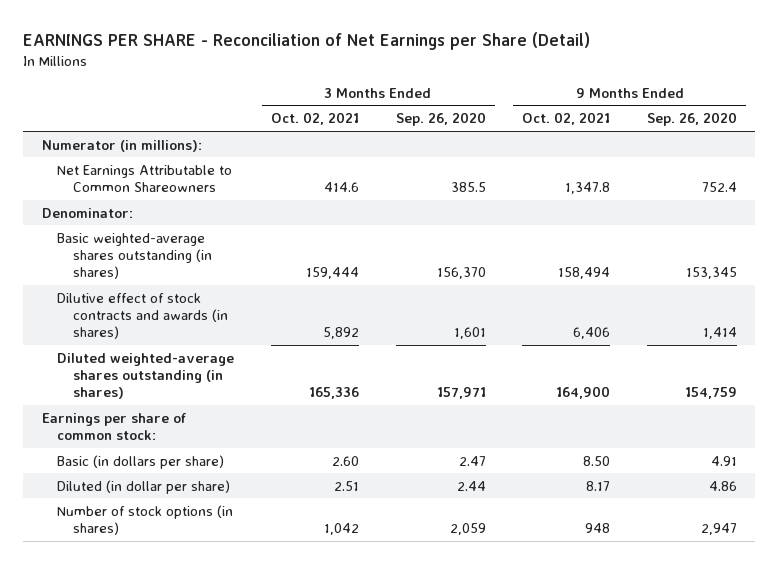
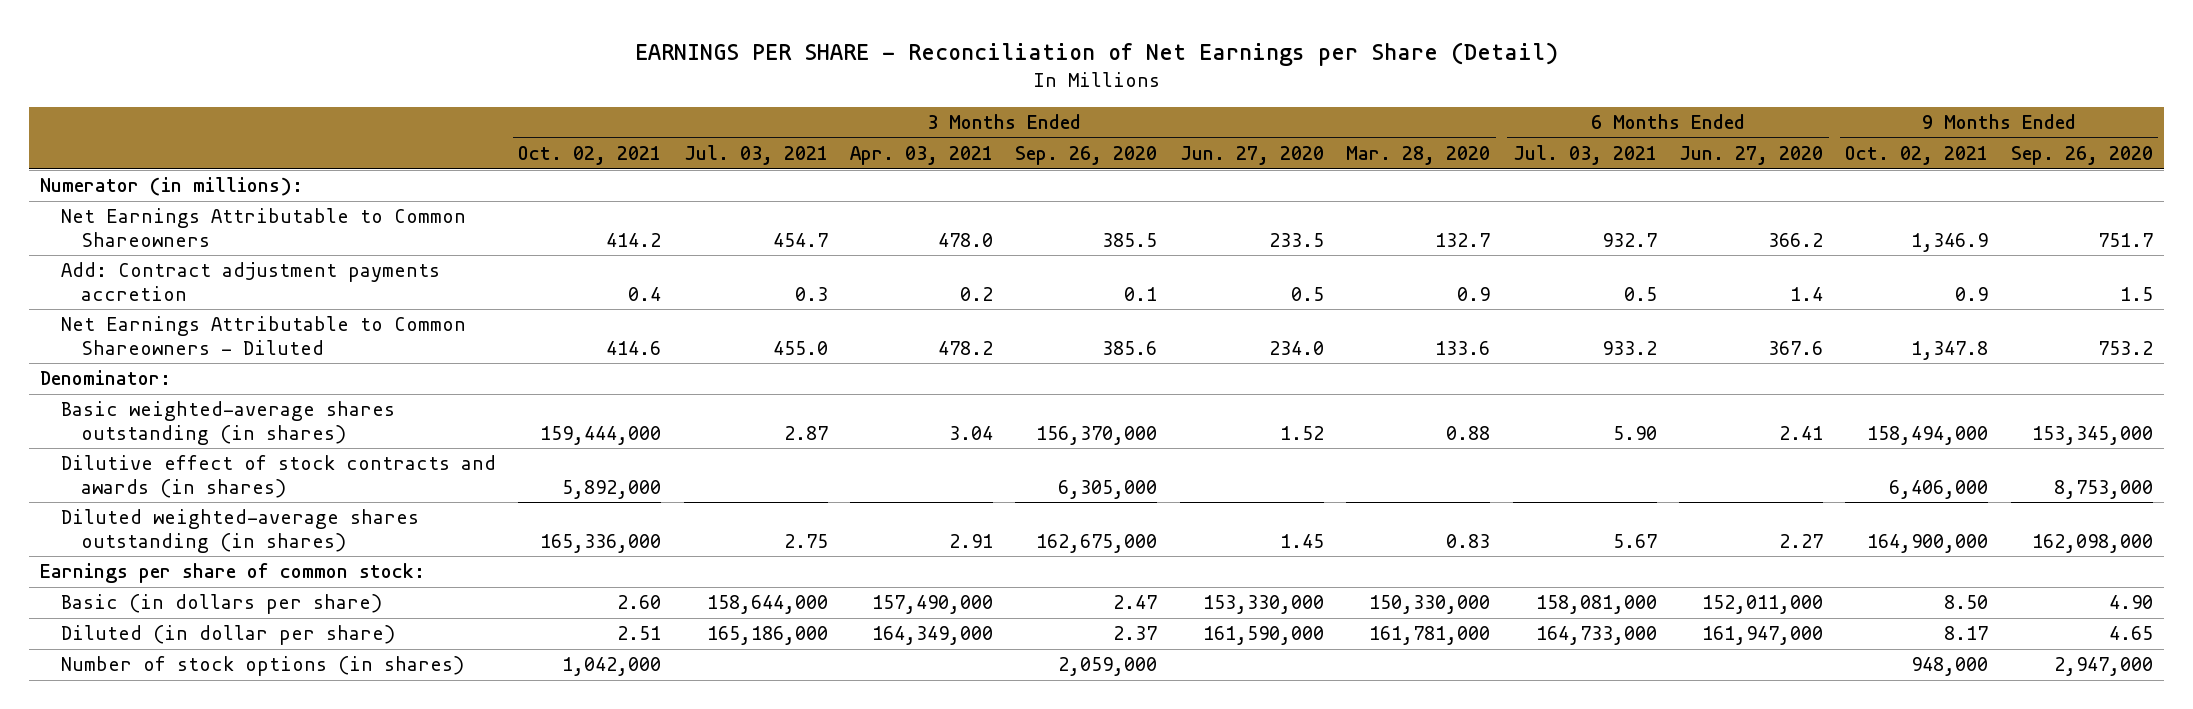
- | 3 Months Ended Oct. 02, 2021 | 3 Months Ended Sep. 26, 2020 | 9 Months Ended Oct. 02, 2021 | 9 Months Ended Sep. 26, 2020
+ | 3 Months Ended Oct. 02, 2021 | 3 Months Ended Jul. 03, 2021 | 3 Months Ended Apr. 03, 2021 | 3 Months Ended Sep. 26, 2020 | 3 Months Ended Jun. 27, 2020 | 3 Months Ended Mar. 28, 2020 | 6 Months Ended Jul. 03, 2021 | 6 Months Ended Jun. 27, 2020 | 9 Months Ended Oct. 02, 2021 | 9 Months Ended Sep. 26, 2020
- Net Earnings Attributable to Common Shareowners | 414.6 | 385.5 | 1,347.8 | 752.4
+ Net Earnings Attributable to Common Shareowners | 414.2 | 454.7 | 478.0 | 385.5 | 233.5 | 132.7 | 932.7 | 366.2 | 1,346.9 | 751.7
+ Add: Contract adjustment payments accretion | 0.4 | 0.3 | 0.2 | 0.1 | 0.5 | 0.9 | 0.5 | 1.4 | 0.9 | 1.5
+ Net Earnings Attributable to Common Shareowners - Diluted | 414.6 | 455.0 | 478.2 | 385.6 | 234.0 | 133.6 | 933.2 | 367.6 | 1,347.8 | 753.2
- Basic weighted-average shares outstanding (in shares) | 159,444 | 156,370 | 158,494 | 153,345
- Dilutive effect of stock contracts and awards (in shares) | 5,892 | 1,601 | 6,406 | 1,414
- Diluted weighted-average shares outstanding (in shares) | 165,336 | 157,971 | 164,900 | 154,759
+ Basic weighted-average shares outstanding (in shares) | 159,444,000 | 2.87 | 3.04 | 156,370,000 | 1.52 | 0.88 | 5.90 | 2.41 | 158,494,000 | 153,345,000
+ Dilutive effect of stock contracts and awards (in shares) | 5,892,000 | | | 6,305,000 | | | | | 6,406,000 | 8,753,000
+ Diluted weighted-average shares outstanding (in shares) | 165,336,000 | 2.75 | 2.91 | 162,675,000 | 1.45 | 0.83 | 5.67 | 2.27 | 164,900,000 | 162,098,000
- Basic (in dollars per share) | 2.60 | 2.47 | 8.50 | 4.91
- Diluted (in dollar per share) | 2.51 | 2.44 | 8.17 | 4.86
- Number of stock options (in shares) | 1,042 | 2,059 | 948 | 2,947
+ Basic (in dollars per share) | 2.60 | 158,644,000 | 157,490,000 | 2.47 | 153,330,000 | 150,330,000 | 158,081,000 | 152,011,000 | 8.50 | 4.90
+ Diluted (in dollar per share) | 2.51 | 165,186,000 | 164,349,000 | 2.37 | 161,590,000 | 161,781,000 | 164,733,000 | 161,947,000 | 8.17 | 4.65
+ Number of stock options (in shares) | 1,042,000 | | | 2,059,000 | | | | | 948,000 | 2,947,000

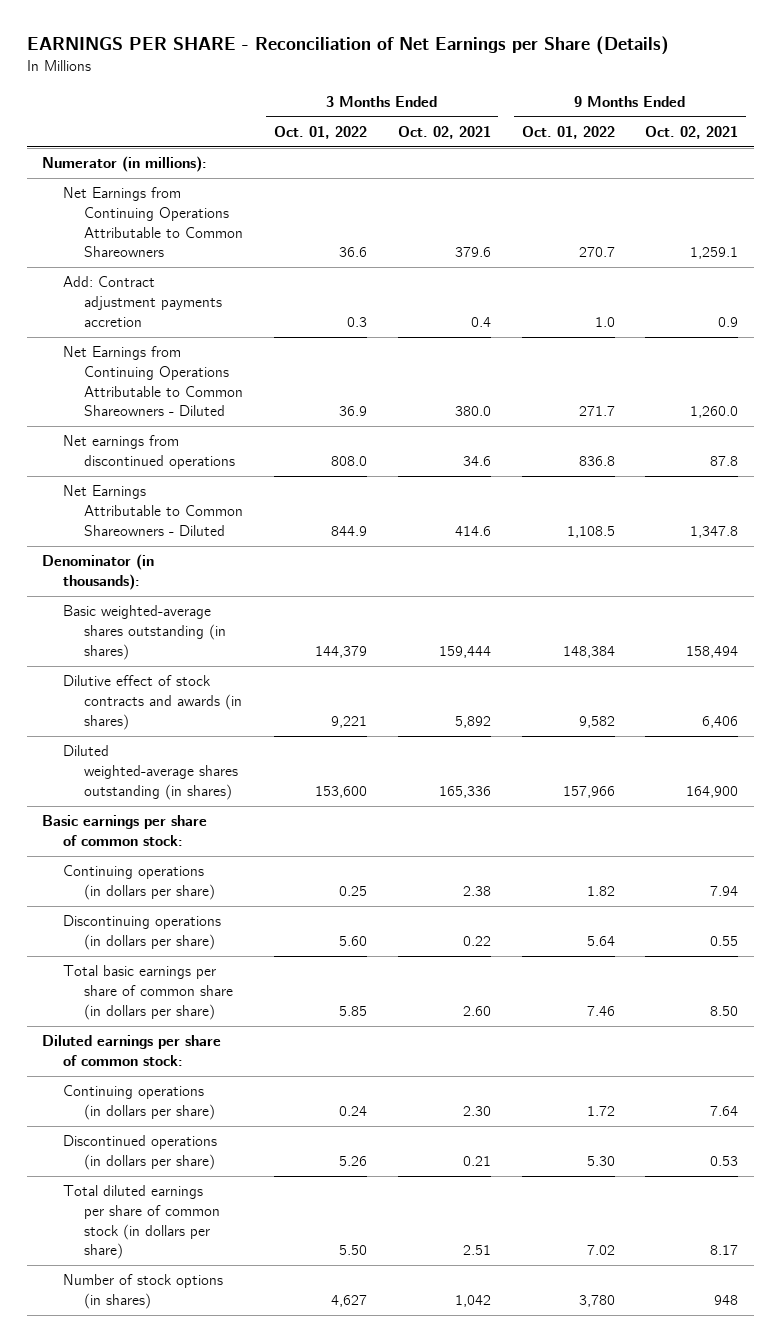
- EARNINGS PER SHARE - Reconciliation of Net Earnings per Share (Detail)
+ EARNINGS PER SHARE - Reconciliation of Net Earnings per Share (Details)
- | 3 Months Ended Oct. 02, 2021 | 3 Months Ended Jul. 03, 2021 | 3 Months Ended Apr. 03, 2021 | 3 Months Ended Sep. 26, 2020 | 3 Months Ended Jun. 27, 2020 | 3 Months Ended Mar. 28, 2020 | 6 Months Ended Jul. 03, 2021 | 6 Months Ended Jun. 27, 2020 | 9 Months Ended Oct. 02, 2021 | 9 Months Ended Sep. 26, 2020
+ | 3 Months Ended Oct. 01, 2022 | 3 Months Ended Oct. 02, 2021 | 9 Months Ended Oct. 01, 2022 | 9 Months Ended Oct. 02, 2021
- Net Earnings Attributable to Common Shareowners | 414.2 | 454.7 | 478.0 | 385.5 | 233.5 | 132.7 | 932.7 | 366.2 | 1,346.9 | 751.7
+ Net Earnings from Continuing Operations Attributable to Common Shareowners | 36.6 | 379.6 | 270.7 | 1,259.1
+ Net Earnings from Continuing Operations Attributable to Common Shareowners - Diluted | 36.9 | 380.0 | 271.7 | 1,260.0
+ Net earnings from discontinued operations | 808.0 | 34.6 | 836.8 | 87.8
- Denominator:
- Basic weighted-average shares outstanding (in shares) | 159,444,000 | 2.87 | 3.04 | 156,370,000 | 1.52 | 0.88 | 5.90 | 2.41 | 158,494,000 | 153,345,000
- Dilutive effect of stock contracts and awards (in shares) | 5,892,000 | | | 6,305,000 | | | | | 6,406,000 | 8,753,000
- Diluted weighted-average shares outstanding (in shares) | 165,336,000 | 2.75 | 2.91 | 162,675,000 | 1.45 | 0.83 | 5.67 | 2.27 | 164,900,000 | 162,098,000
- Earnings per share of common stock:
- Basic (in dollars per share) | 2.60 | 158,644,000 | 157,490,000 | 2.47 | 153,330,000 | 150,330,000 | 158,081,000 | 152,011,000 | 8.50 | 4.90
- Diluted (in dollar per share) | 2.51 | 165,186,000 | 164,349,000 | 2.37 | 161,590,000 | 161,781,000 | 164,733,000 | 161,947,000 | 8.17 | 4.65
- Number of stock options (in shares) | 1,042,000 | | | 2,059,000 | | | | | 948,000 | 2,947,000
+ Denominator (in thousands):
+ Basic weighted-average shares outstanding (in shares) | 144,379 | 159,444 | 148,384 | 158,494
+ Dilutive effect of stock contracts and awards (in shares) | 9,221 | 5,892 | 9,582 | 6,406
+ Diluted weighted-average shares outstanding (in shares) | 153,600 | 165,336 | 157,966 | 164,900
+ Basic earnings per share of common stock:
+ Continuing operations (in dollars per share) | 0.25 | 2.38 | 1.82 | 7.94
+ Discontinuing operations (in dollars per share) | 5.60 | 0.22 | 5.64 | 0.55
+ Total basic earnings per share of common share (in dollars per share) | 5.85 | 2.60 | 7.46 | 8.50
+ Diluted earnings per share of common stock:
+ Continuing operations (in dollars per share) | 0.24 | 2.30 | 1.72 | 7.64
+ Discontinued operations (in dollars per share) | 5.26 | 0.21 | 5.30 | 0.53
+ Total diluted earnings per share of common stock (in dollars per share) | 5.50 | 2.51 | 7.02 | 8.17
+ Number of stock options (in shares) | 4,627 | 1,042 | 3,780 | 948

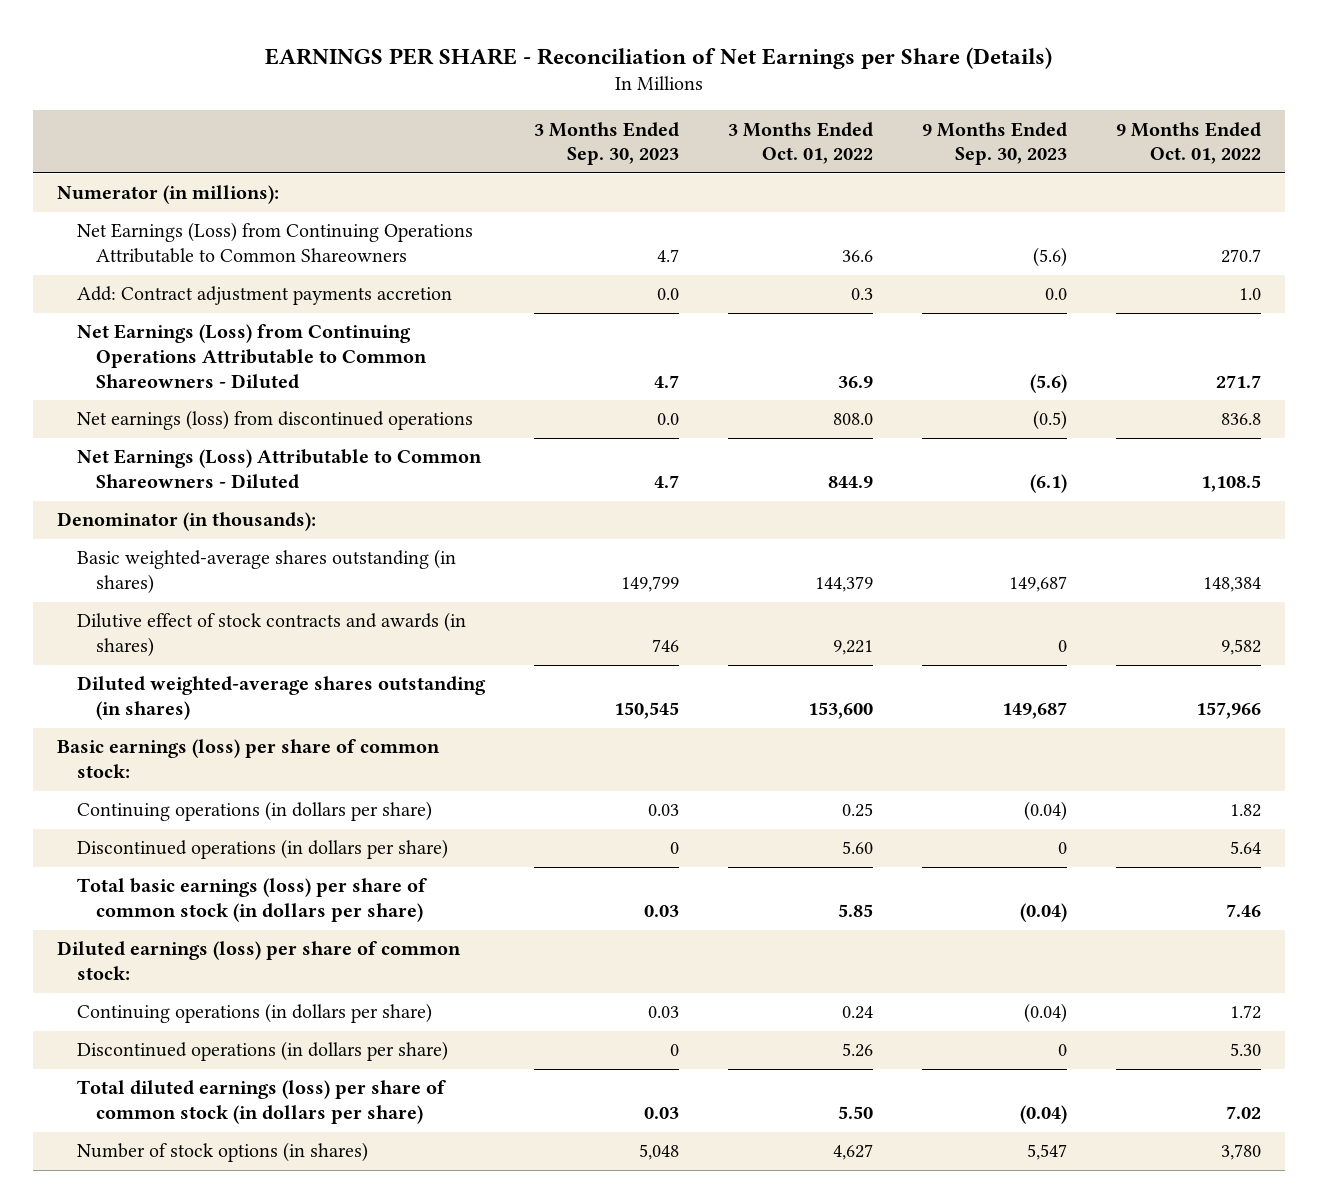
- | 3 Months Ended Oct. 01, 2022 | 3 Months Ended Oct. 02, 2021 | 9 Months Ended Oct. 01, 2022 | 9 Months Ended Oct. 02, 2021
+ | 3 Months Ended Sep. 30, 2023 | 3 Months Ended Oct. 01, 2022 | 9 Months Ended Sep. 30, 2023 | 9 Months Ended Oct. 01, 2022
- Net Earnings from Continuing Operations Attributable to Common Shareowners | 36.6 | 379.6 | 270.7 | 1,259.1
+ Net Earnings (Loss) from Continuing Operations Attributable to Common Shareowners | 4.7 | 36.6 | (5.6) | 270.7
- Net Earnings from Continuing Operations Attributable to Common Shareowners - Diluted | 36.9 | 380.0 | 271.7 | 1,260.0
- Net earnings from discontinued operations | 808.0 | 34.6 | 836.8 | 87.8
- Net Earnings Attributable to Common Shareowners - Diluted | 844.9 | 414.6 | 1,108.5 | 1,347.8
+ Net Earnings (Loss) from Continuing Operations Attributable to Common Shareowners - Diluted | 4.7 | 36.9 | (5.6) | 271.7
+ Net earnings (loss) from discontinued operations | 0.0 | 808.0 | (0.5) | 836.8
+ Net Earnings (Loss) Attributable to Common Shareowners - Diluted | 4.7 | 844.9 | (6.1) | 1,108.5
- Basic earnings per share of common stock:
+ Basic earnings (loss) per share of common stock:
- Discontinuing operations (in dollars per share) | 5.60 | 0.22 | 5.64 | 0.55
- Total basic earnings per share of common share (in dollars per share) | 5.85 | 2.60 | 7.46 | 8.50
- Diluted earnings per share of common stock:
+ Discontinued operations (in dollars per share) | 0 | 5.60 | 0 | 5.64
+ Total basic earnings (loss) per share of common stock (in dollars per share) | 0.03 | 5.85 | (0.04) | 7.46
+ Diluted earnings (loss) per share of common stock:
- Total diluted earnings per share of common stock (in dollars per share) | 5.50 | 2.51 | 7.02 | 8.17
+ Total diluted earnings (loss) per share of common stock (in dollars per share) | 0.03 | 5.50 | (0.04) | 7.02

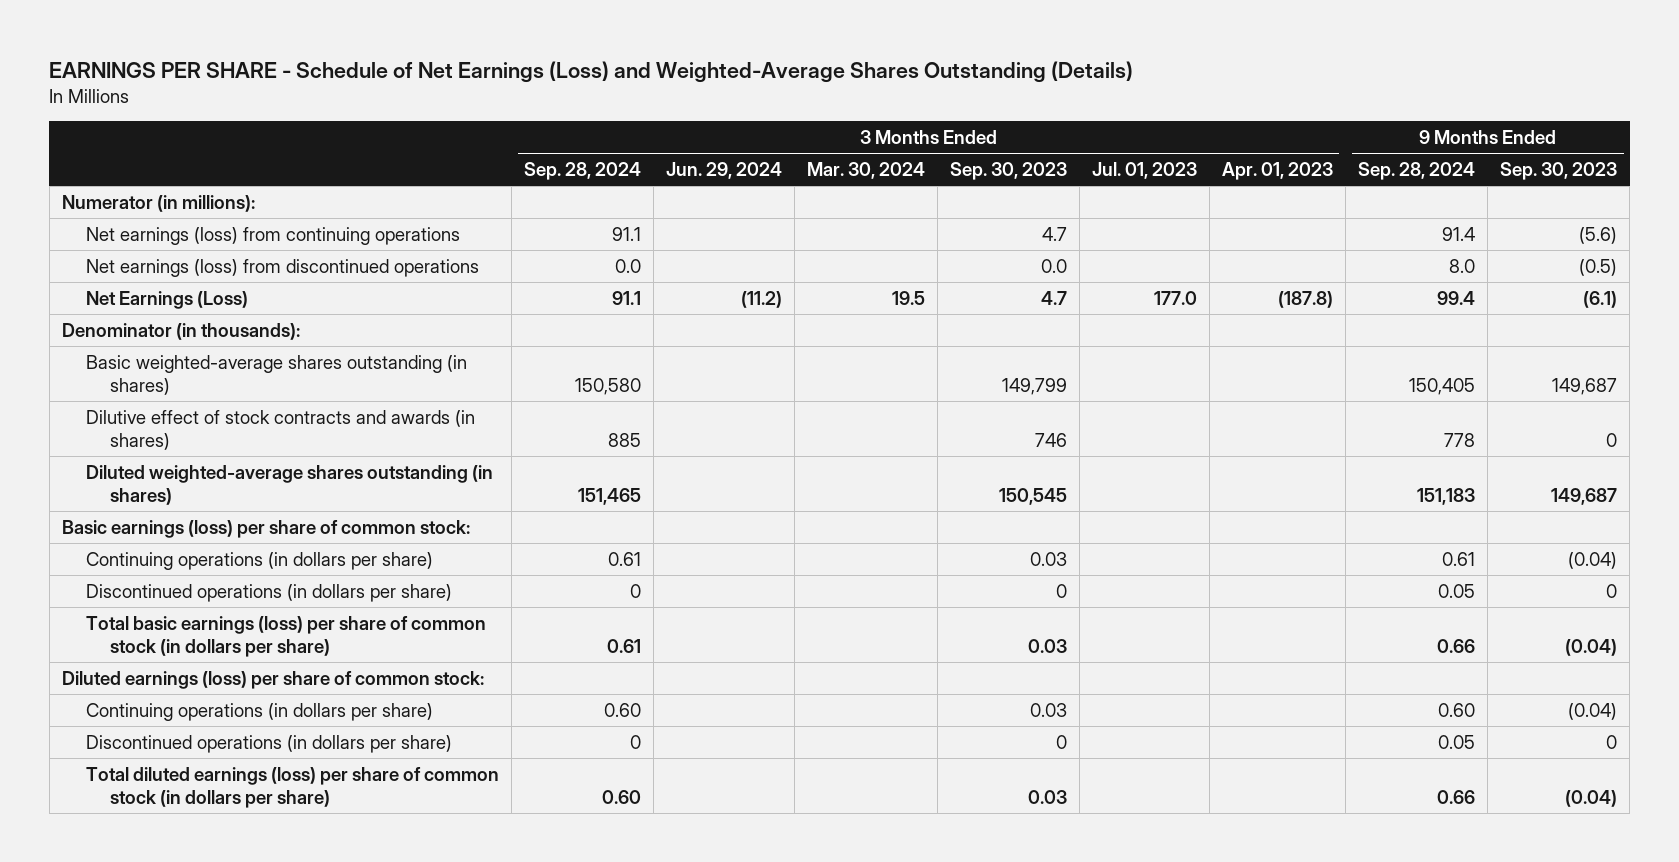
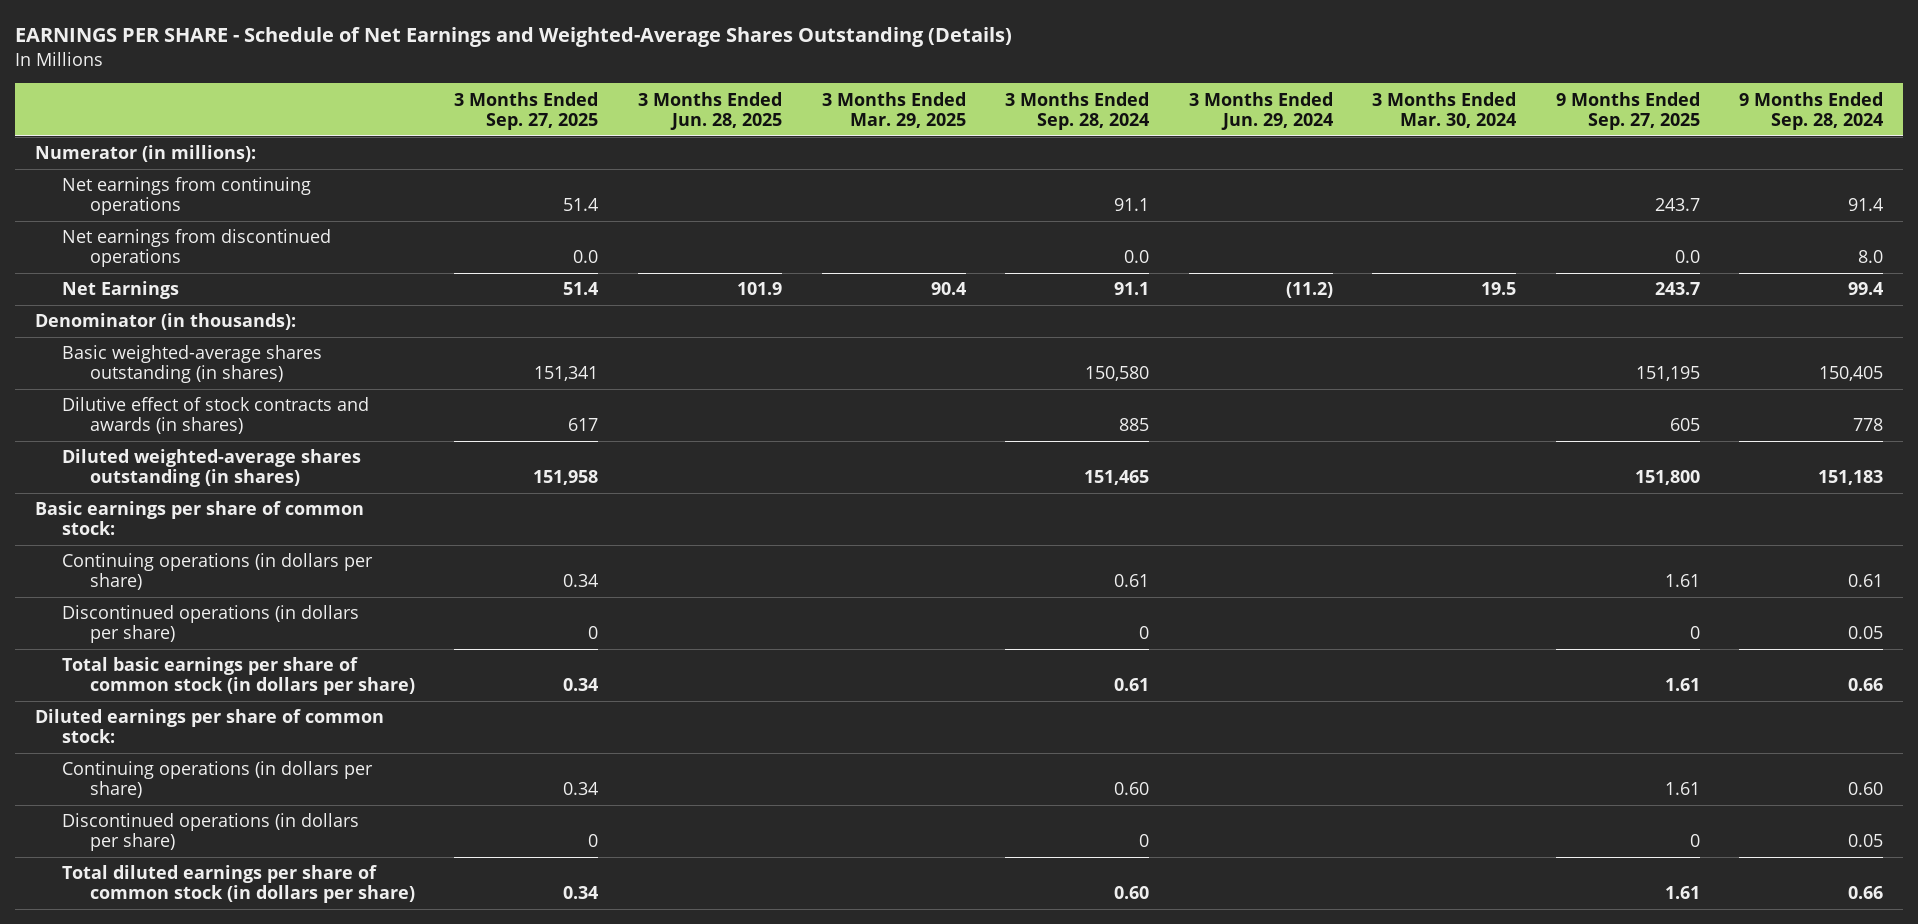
- EARNINGS PER SHARE - Schedule of Net Earnings (Loss) and Weighted-Average Shares Outstanding (Details)
+ EARNINGS PER SHARE - Schedule of Net Earnings and Weighted-Average Shares Outstanding (Details)
- | 3 Months Ended Sep. 28, 2024 | 3 Months Ended Jun. 29, 2024 | 3 Months Ended Mar. 30, 2024 | 3 Months Ended Sep. 30, 2023 | 3 Months Ended Jul. 01, 2023 | 3 Months Ended Apr. 01, 2023 | 9 Months Ended Sep. 28, 2024 | 9 Months Ended Sep. 30, 2023
+ | 3 Months Ended Sep. 27, 2025 | 3 Months Ended Jun. 28, 2025 | 3 Months Ended Mar. 29, 2025 | 3 Months Ended Sep. 28, 2024 | 3 Months Ended Jun. 29, 2024 | 3 Months Ended Mar. 30, 2024 | 9 Months Ended Sep. 27, 2025 | 9 Months Ended Sep. 28, 2024
- Net earnings (loss) from continuing operations | 91.1 | | | 4.7 | | | 91.4 | (5.6)
- Net earnings (loss) from discontinued operations | 0.0 | | | 0.0 | | | 8.0 | (0.5)
- Net Earnings (Loss) | 91.1 | (11.2) | 19.5 | 4.7 | 177.0 | (187.8) | 99.4 | (6.1)
+ Net earnings from continuing operations | 51.4 | | | 91.1 | | | 243.7 | 91.4
+ Net earnings from discontinued operations | 0.0 | | | 0.0 | | | 0.0 | 8.0
+ Net Earnings | 51.4 | 101.9 | 90.4 | 91.1 | (11.2) | 19.5 | 243.7 | 99.4
- Basic earnings (loss) per share of common stock:
+ Basic earnings per share of common stock:
- Total basic earnings (loss) per share of common stock (in dollars per share) | 0.61 | | | 0.03 | | | 0.66 | (0.04)
- Diluted earnings (loss) per share of common stock:
+ Total basic earnings per share of common stock (in dollars per share) | 0.34 | | | 0.61 | | | 1.61 | 0.66
+ Diluted earnings per share of common stock:
- Total diluted earnings (loss) per share of common stock (in dollars per share) | 0.60 | | | 0.03 | | | 0.66 | (0.04)
+ Total diluted earnings per share of common stock (in dollars per share) | 0.34 | | | 0.60 | | | 1.61 | 0.66

